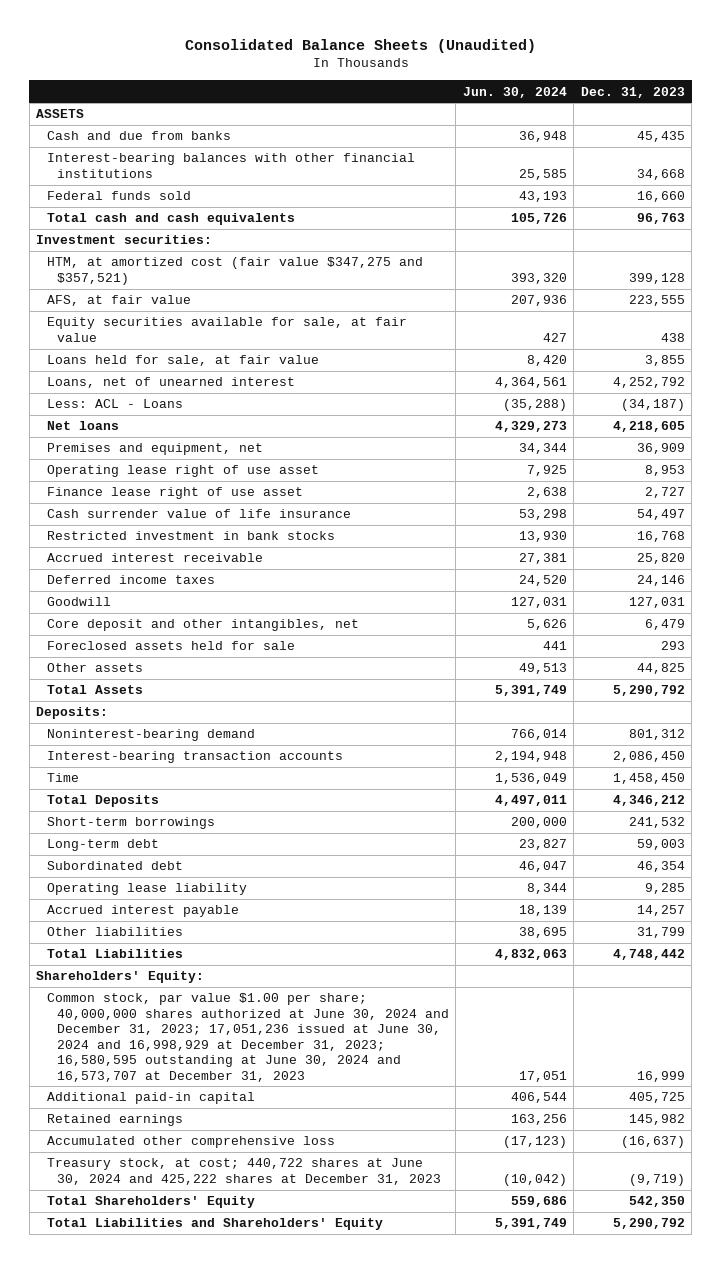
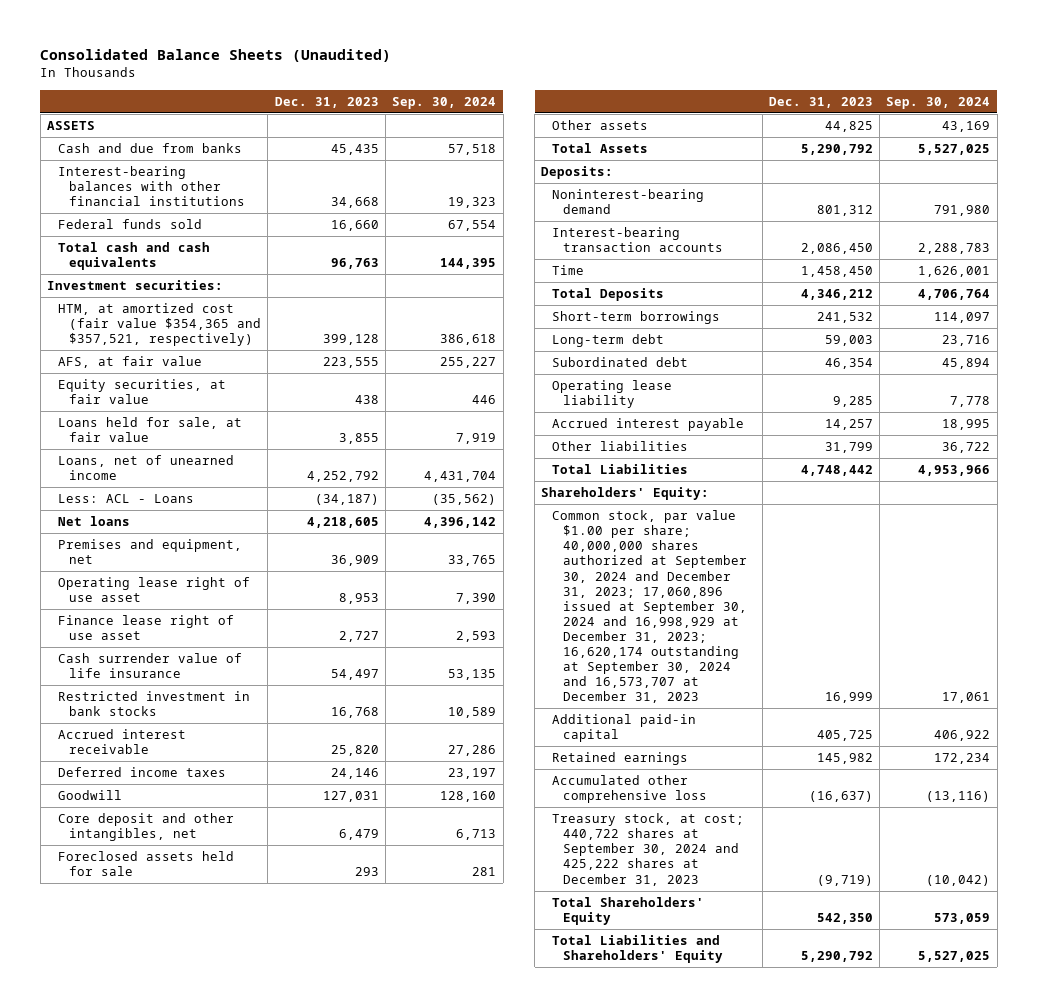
- | Jun. 30, 2024 | Dec. 31, 2023
+ | Dec. 31, 2023 | Sep. 30, 2024
- HTM, at amortized cost (fair value $347,275 and $357,521) | 393,320 | 399,128
+ HTM, at amortized cost (fair value $354,365 and $357,521, respectively) | 399,128 | 386,618
- Equity securities available for sale, at fair value | 427 | 438
+ Equity securities, at fair value | 438 | 446
- Loans, net of unearned interest | 4,364,561 | 4,252,792
+ Loans, net of unearned income | 4,252,792 | 4,431,704
- Common stock, par value $1.00 per share; 40,000,000 shares authorized at June 30, 2024 and December 31, 2023; 17,051,236 issued at June 30, 2024 and 16,998,929 at December 31, 2023; 16,580,595 outstanding at June 30, 2024 and 16,573,707 at December 31, 2023 | 17,051 | 16,999
+ Common stock, par value $1.00 per share; 40,000,000 shares authorized at September 30, 2024 and December 31, 2023; 17,060,896 issued at September 30, 2024 and 16,998,929 at December 31, 2023; 16,620,174 outstanding at September 30, 2024 and 16,573,707 at December 31, 2023 | 16,999 | 17,061
- Treasury stock, at cost; 440,722 shares at June 30, 2024 and 425,222 shares at December 31, 2023 | (10,042) | (9,719)
+ Treasury stock, at cost; 440,722 shares at September 30, 2024 and 425,222 shares at December 31, 2023 | (9,719) | (10,042)

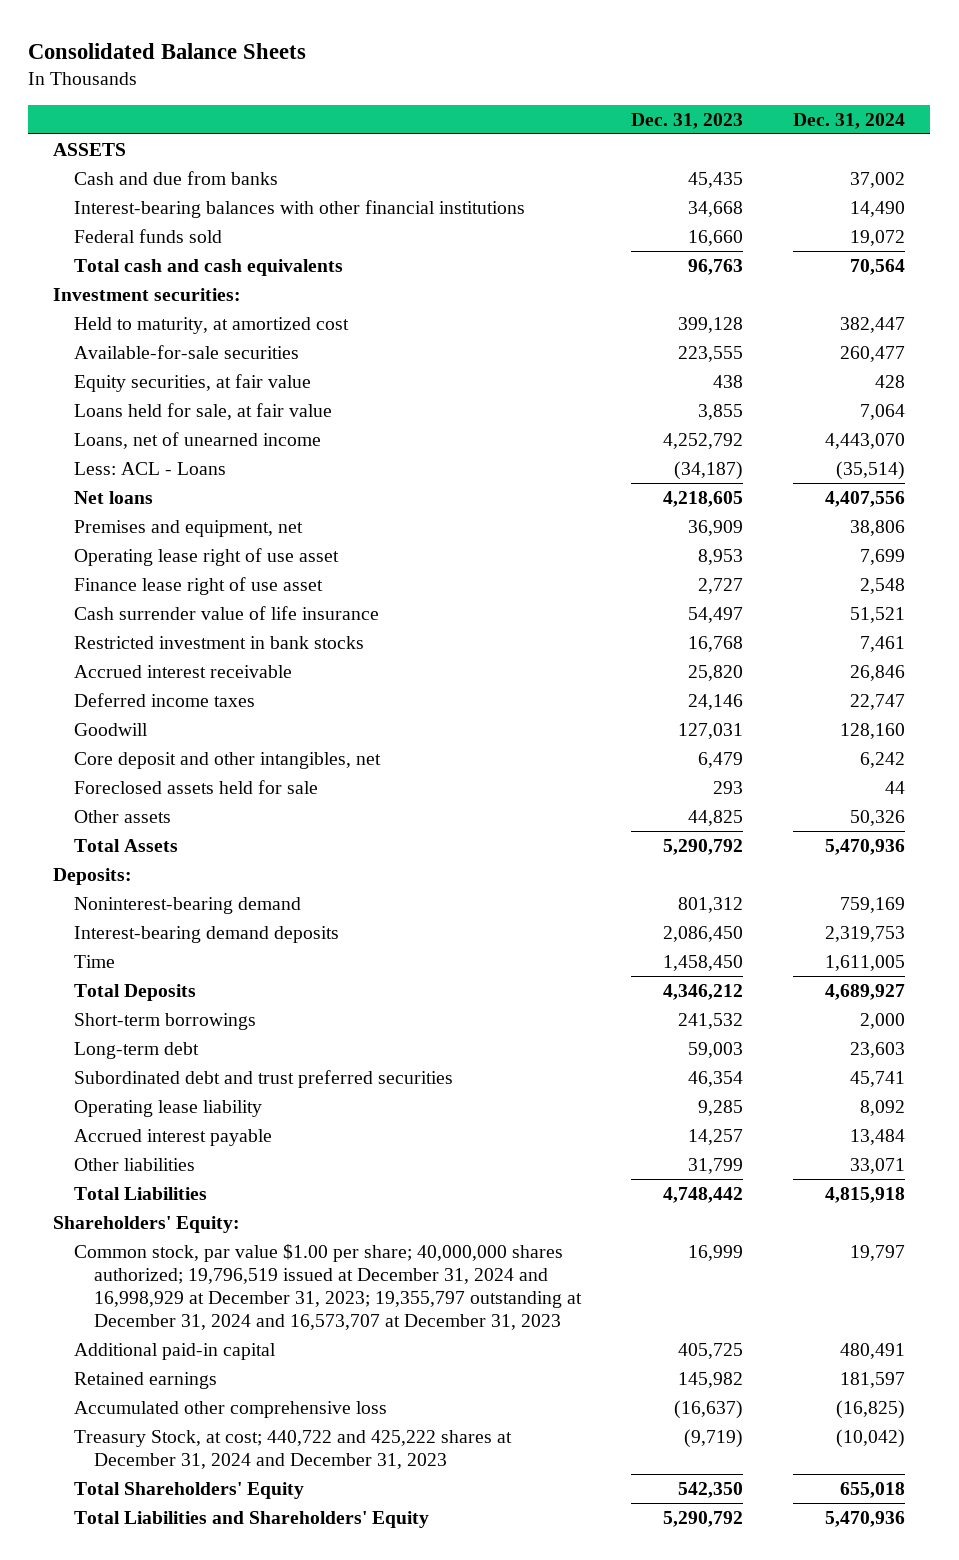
- Consolidated Balance Sheets (Unaudited)
+ Consolidated Balance Sheets
- | Dec. 31, 2023 | Sep. 30, 2024
+ | Dec. 31, 2023 | Dec. 31, 2024
- HTM, at amortized cost (fair value $354,365 and $357,521, respectively) | 399,128 | 386,618
- AFS, at fair value | 223,555 | 255,227
+ Held to maturity, at amortized cost | 399,128 | 382,447
+ Available-for-sale securities | 223,555 | 260,477
- Interest-bearing transaction accounts | 2,086,450 | 2,288,783
+ Interest-bearing demand deposits | 2,086,450 | 2,319,753
- Subordinated debt | 46,354 | 45,894
+ Subordinated debt and trust preferred securities | 46,354 | 45,741
- Common stock, par value $1.00 per share; 40,000,000 shares authorized at September 30, 2024 and December 31, 2023; 17,060,896 issued at September 30, 2024 and 16,998,929 at December 31, 2023; 16,620,174 outstanding at September 30, 2024 and 16,573,707 at December 31, 2023 | 16,999 | 17,061
+ Common stock, par value $1.00 per share; 40,000,000 shares authorized; 19,796,519 issued at December 31, 2024 and 16,998,929 at December 31, 2023; 19,355,797 outstanding at December 31, 2024 and 16,573,707 at December 31, 2023 | 16,999 | 19,797
- Treasury stock, at cost; 440,722 shares at September 30, 2024 and 425,222 shares at December 31, 2023 | (9,719) | (10,042)
+ Treasury Stock, at cost; 440,722 and 425,222 shares at December 31, 2024 and December 31, 2023 | (9,719) | (10,042)

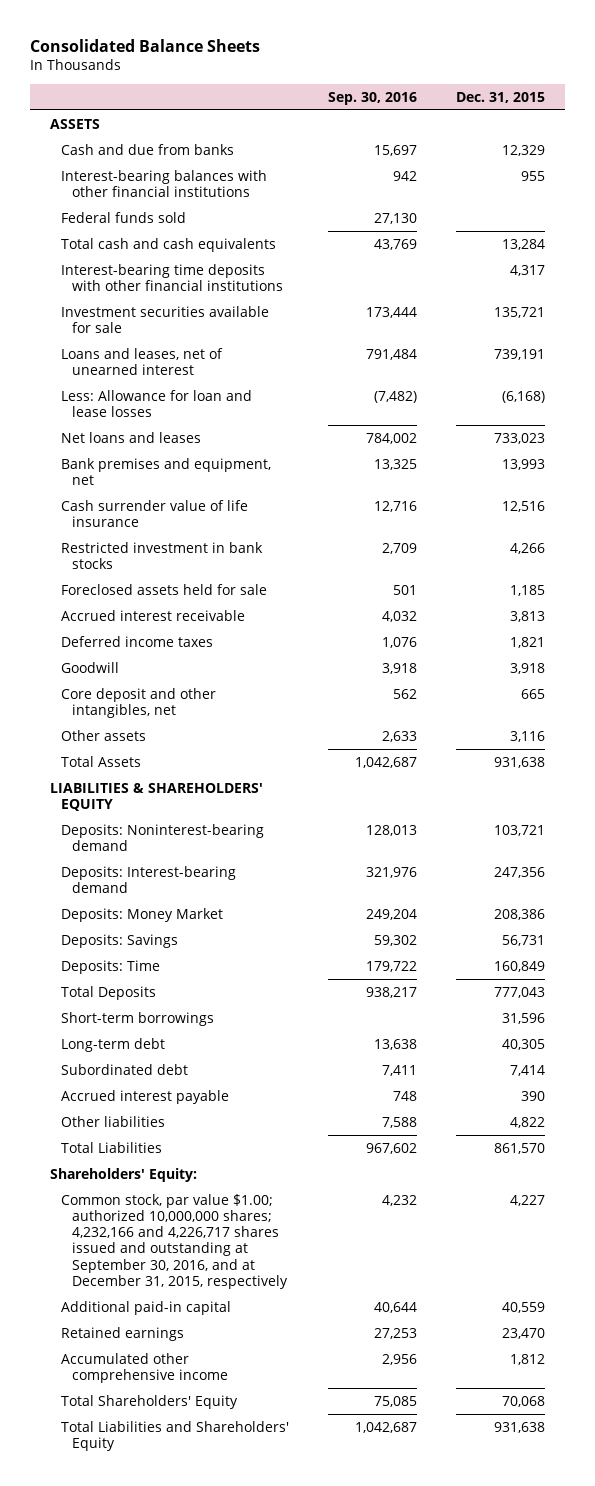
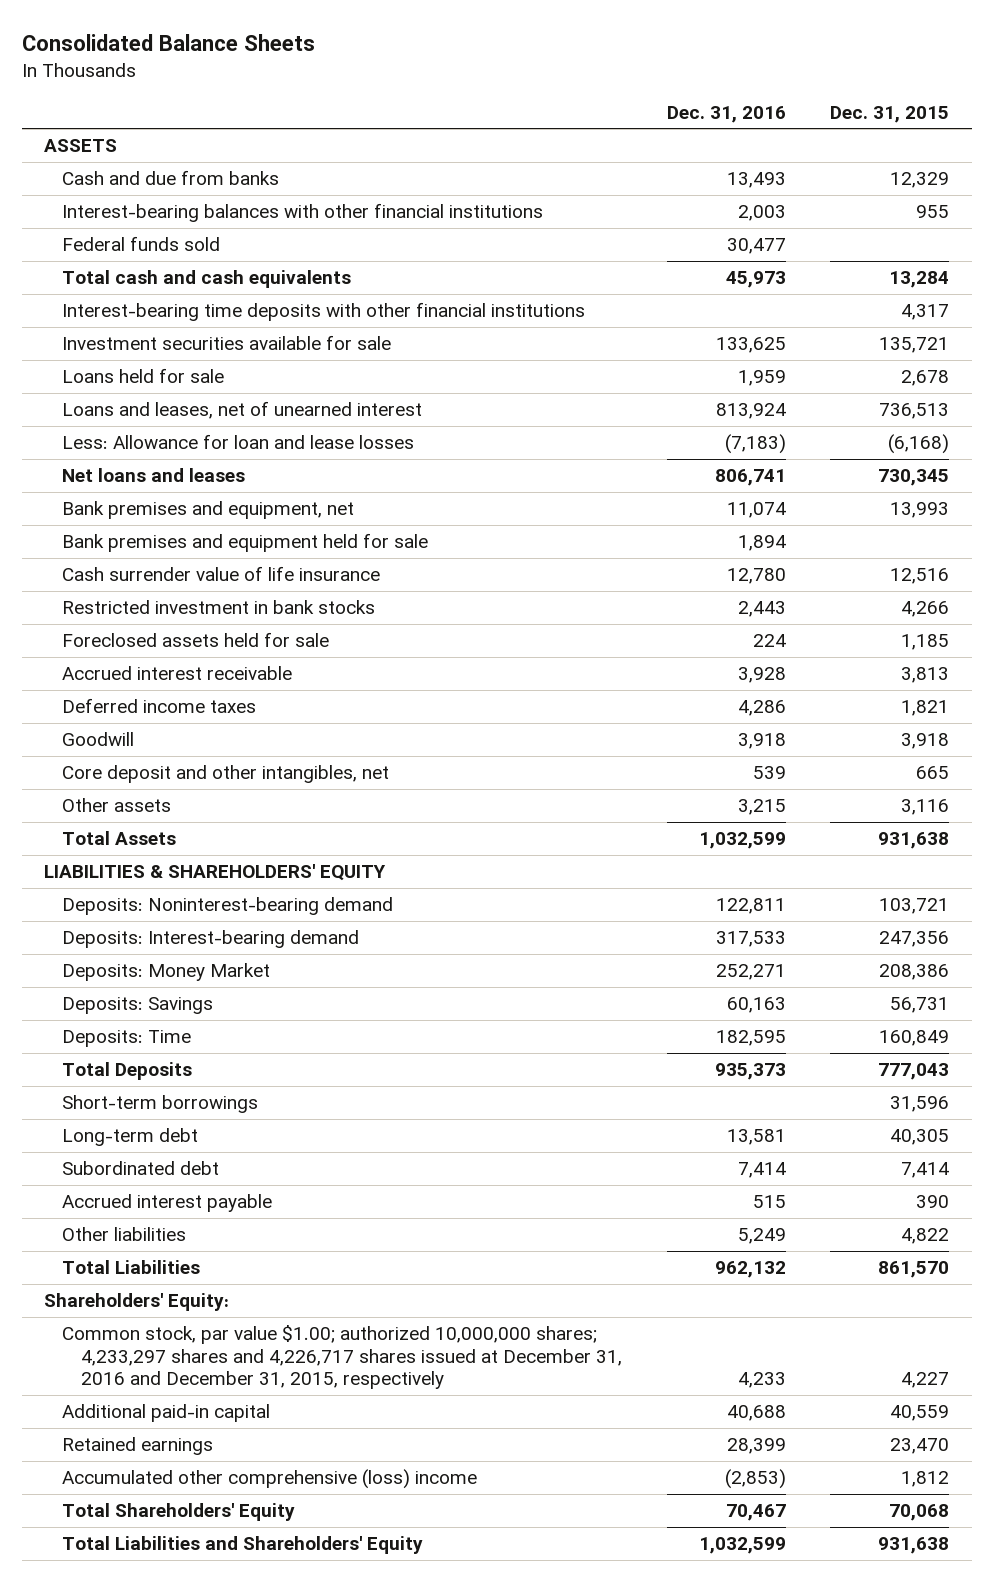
- | Sep. 30, 2016 | Dec. 31, 2015
+ | Dec. 31, 2016 | Dec. 31, 2015
- Loans and leases, net of unearned interest | 791,484 | 739,191
+ Loans held for sale | 1,959 | 2,678
+ Loans and leases, net of unearned interest | 813,924 | 736,513
- Net loans and leases | 784,002 | 733,023
+ Net loans and leases | 806,741 | 730,345
+ Bank premises and equipment held for sale | 1,894 |
- Common stock, par value $1.00; authorized 10,000,000 shares; 4,232,166 and 4,226,717 shares issued and outstanding at September 30, 2016, and at December 31, 2015, respectively | 4,232 | 4,227
+ Common stock, par value $1.00; authorized 10,000,000 shares; 4,233,297 shares and 4,226,717 shares issued at December 31, 2016 and December 31, 2015, respectively | 4,233 | 4,227
- Accumulated other comprehensive income | 2,956 | 1,812
+ Accumulated other comprehensive (loss) income | (2,853) | 1,812

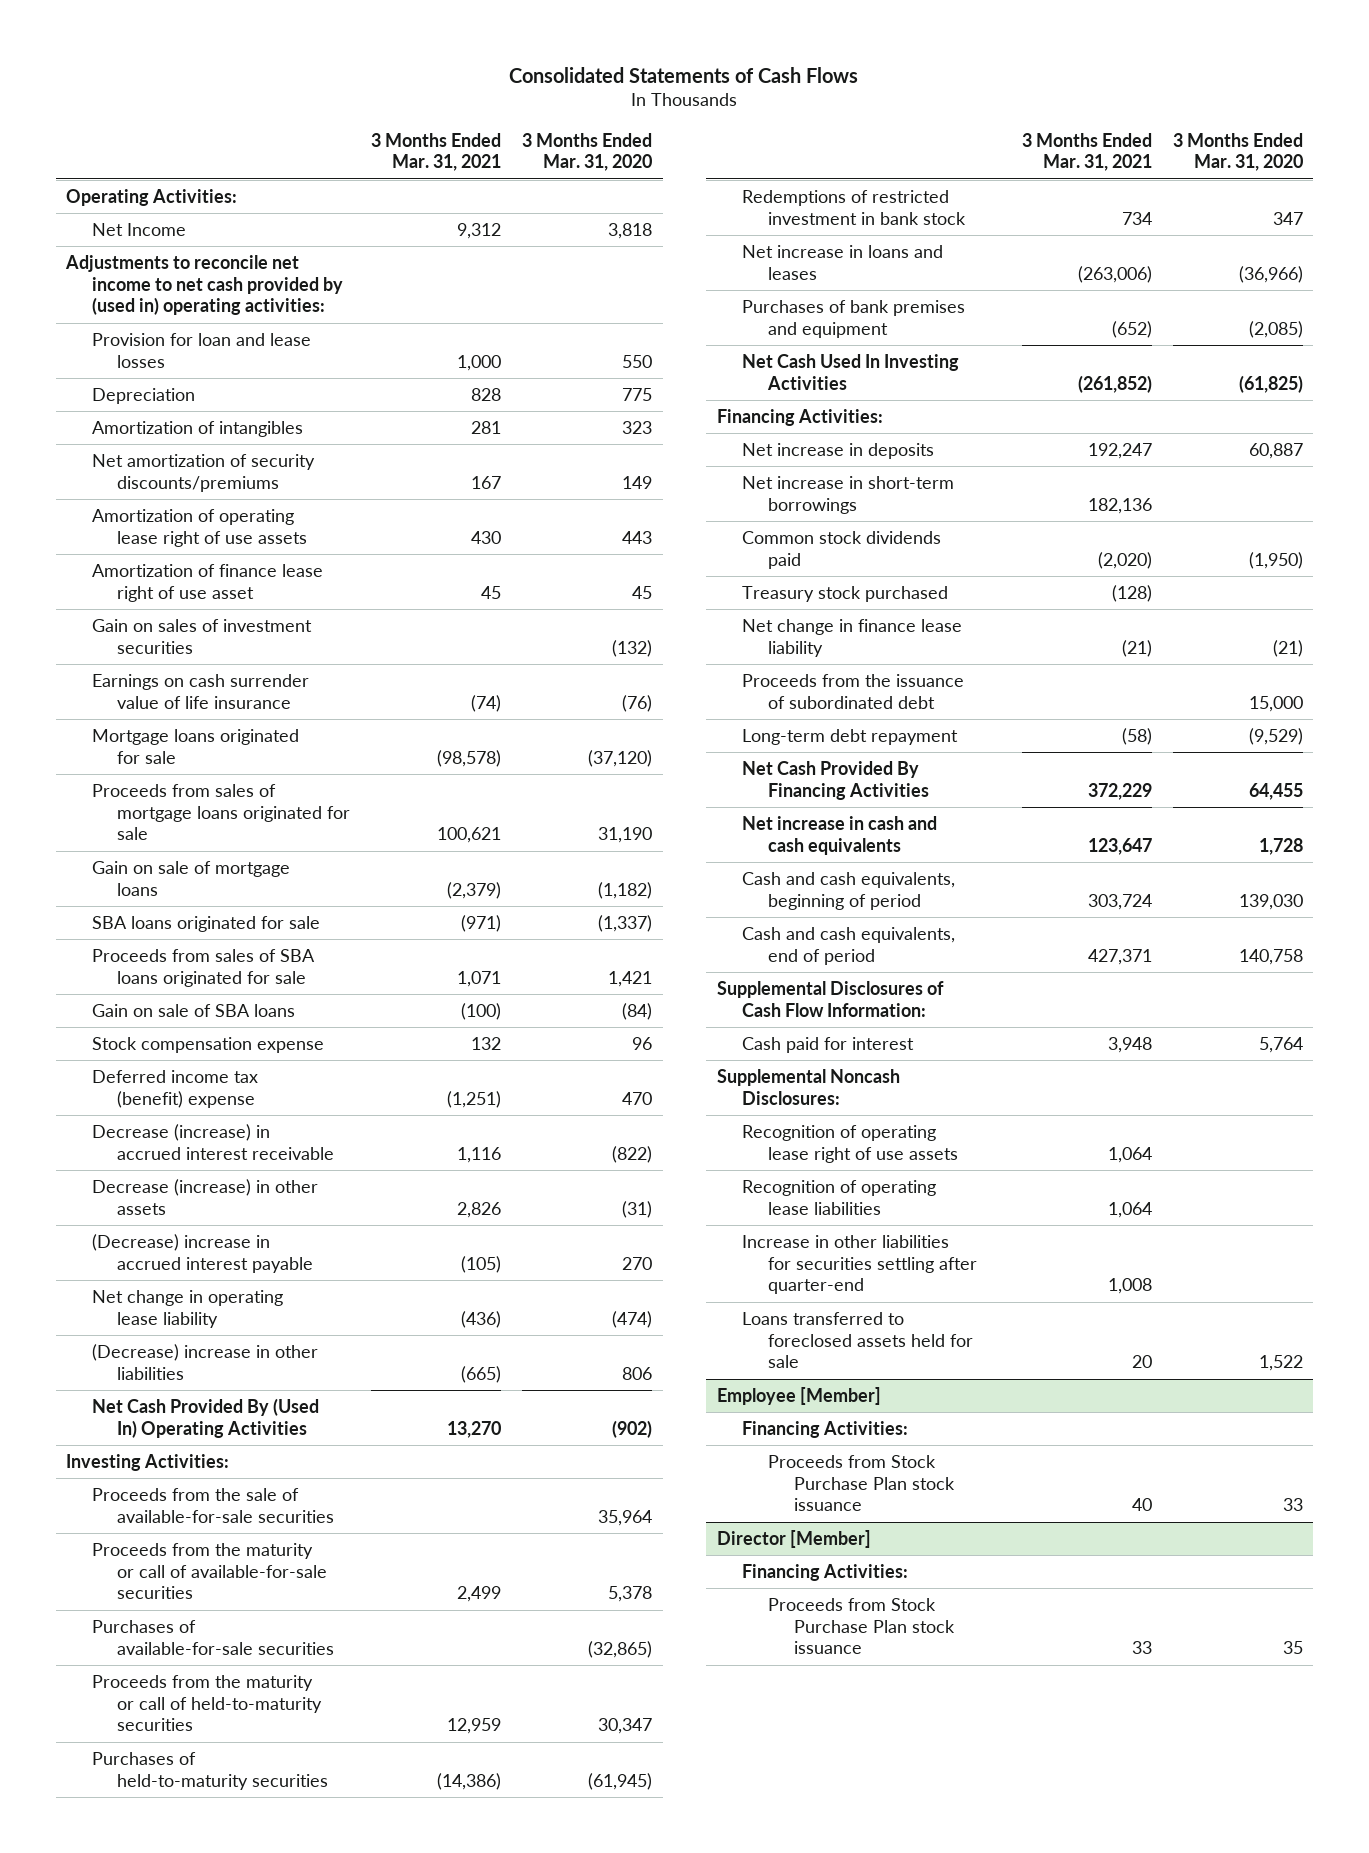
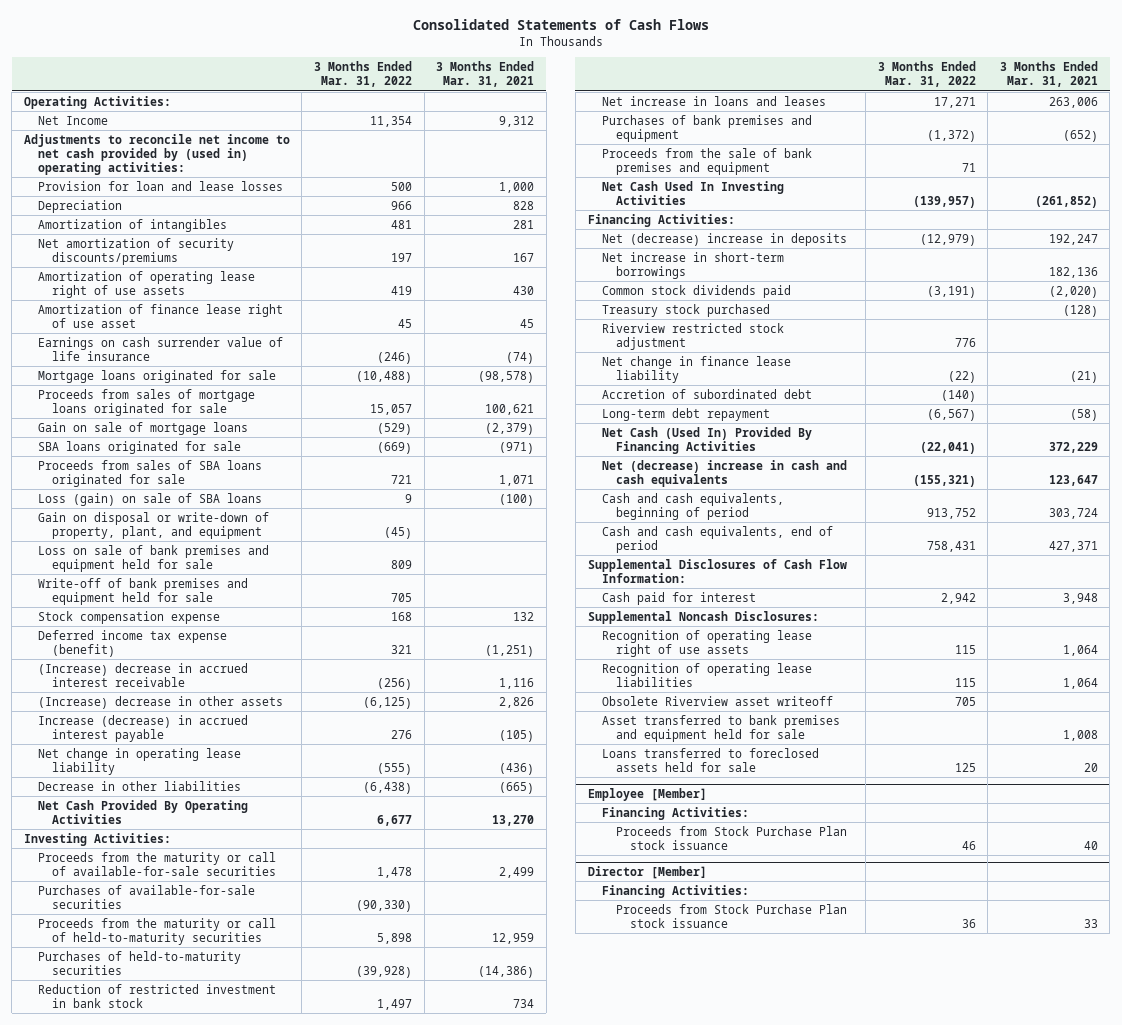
- | 3 Months Ended Mar. 31, 2021 | 3 Months Ended Mar. 31, 2020
+ | 3 Months Ended Mar. 31, 2022 | 3 Months Ended Mar. 31, 2021
- Gain on sales of investment securities | | (132)
- Gain on sale of SBA loans | (100) | (84)
+ Loss (gain) on sale of SBA loans | 9 | (100)
+ Gain on disposal or write-down of property, plant, and equipment | (45) |
+ Loss on sale of bank premises and equipment held for sale | 809 |
+ Write-off of bank premises and equipment held for sale | 705 |
- Deferred income tax (benefit) expense | (1,251) | 470
- Decrease (increase) in accrued interest receivable | 1,116 | (822)
- Decrease (increase) in other assets | 2,826 | (31)
- (Decrease) increase in accrued interest payable | (105) | 270
+ Deferred income tax expense (benefit) | 321 | (1,251)
+ (Increase) decrease in accrued interest receivable | (256) | 1,116
+ (Increase) decrease in other assets | (6,125) | 2,826
+ Increase (decrease) in accrued interest payable | 276 | (105)
- (Decrease) increase in other liabilities | (665) | 806
- Net Cash Provided By (Used In) Operating Activities | 13,270 | (902)
+ Decrease in other liabilities | (6,438) | (665)
+ Net Cash Provided By Operating Activities | 6,677 | 13,270
- Proceeds from the sale of available-for-sale securities | | 35,964
- Redemptions of restricted investment in bank stock | 734 | 347
- Net increase in loans and leases | (263,006) | (36,966)
+ Reduction of restricted investment in bank stock | 1,497 | 734
+ Net increase in loans and leases | 17,271 | 263,006
+ Proceeds from the sale of bank premises and equipment | 71 |
- Net increase in deposits | 192,247 | 60,887
+ Net (decrease) increase in deposits | (12,979) | 192,247
+ Riverview restricted stock adjustment | 776 |
- Proceeds from the issuance of subordinated debt | | 15,000
+ Accretion of subordinated debt | (140) |
- Net Cash Provided By Financing Activities | 372,229 | 64,455
- Net increase in cash and cash equivalents | 123,647 | 1,728
+ Net Cash (Used In) Provided By Financing Activities | (22,041) | 372,229
+ Net (decrease) increase in cash and cash equivalents | (155,321) | 123,647
- Increase in other liabilities for securities settling after quarter-end | 1,008 |
+ Obsolete Riverview asset writeoff | 705 |
+ Asset transferred to bank premises and equipment held for sale | | 1,008

